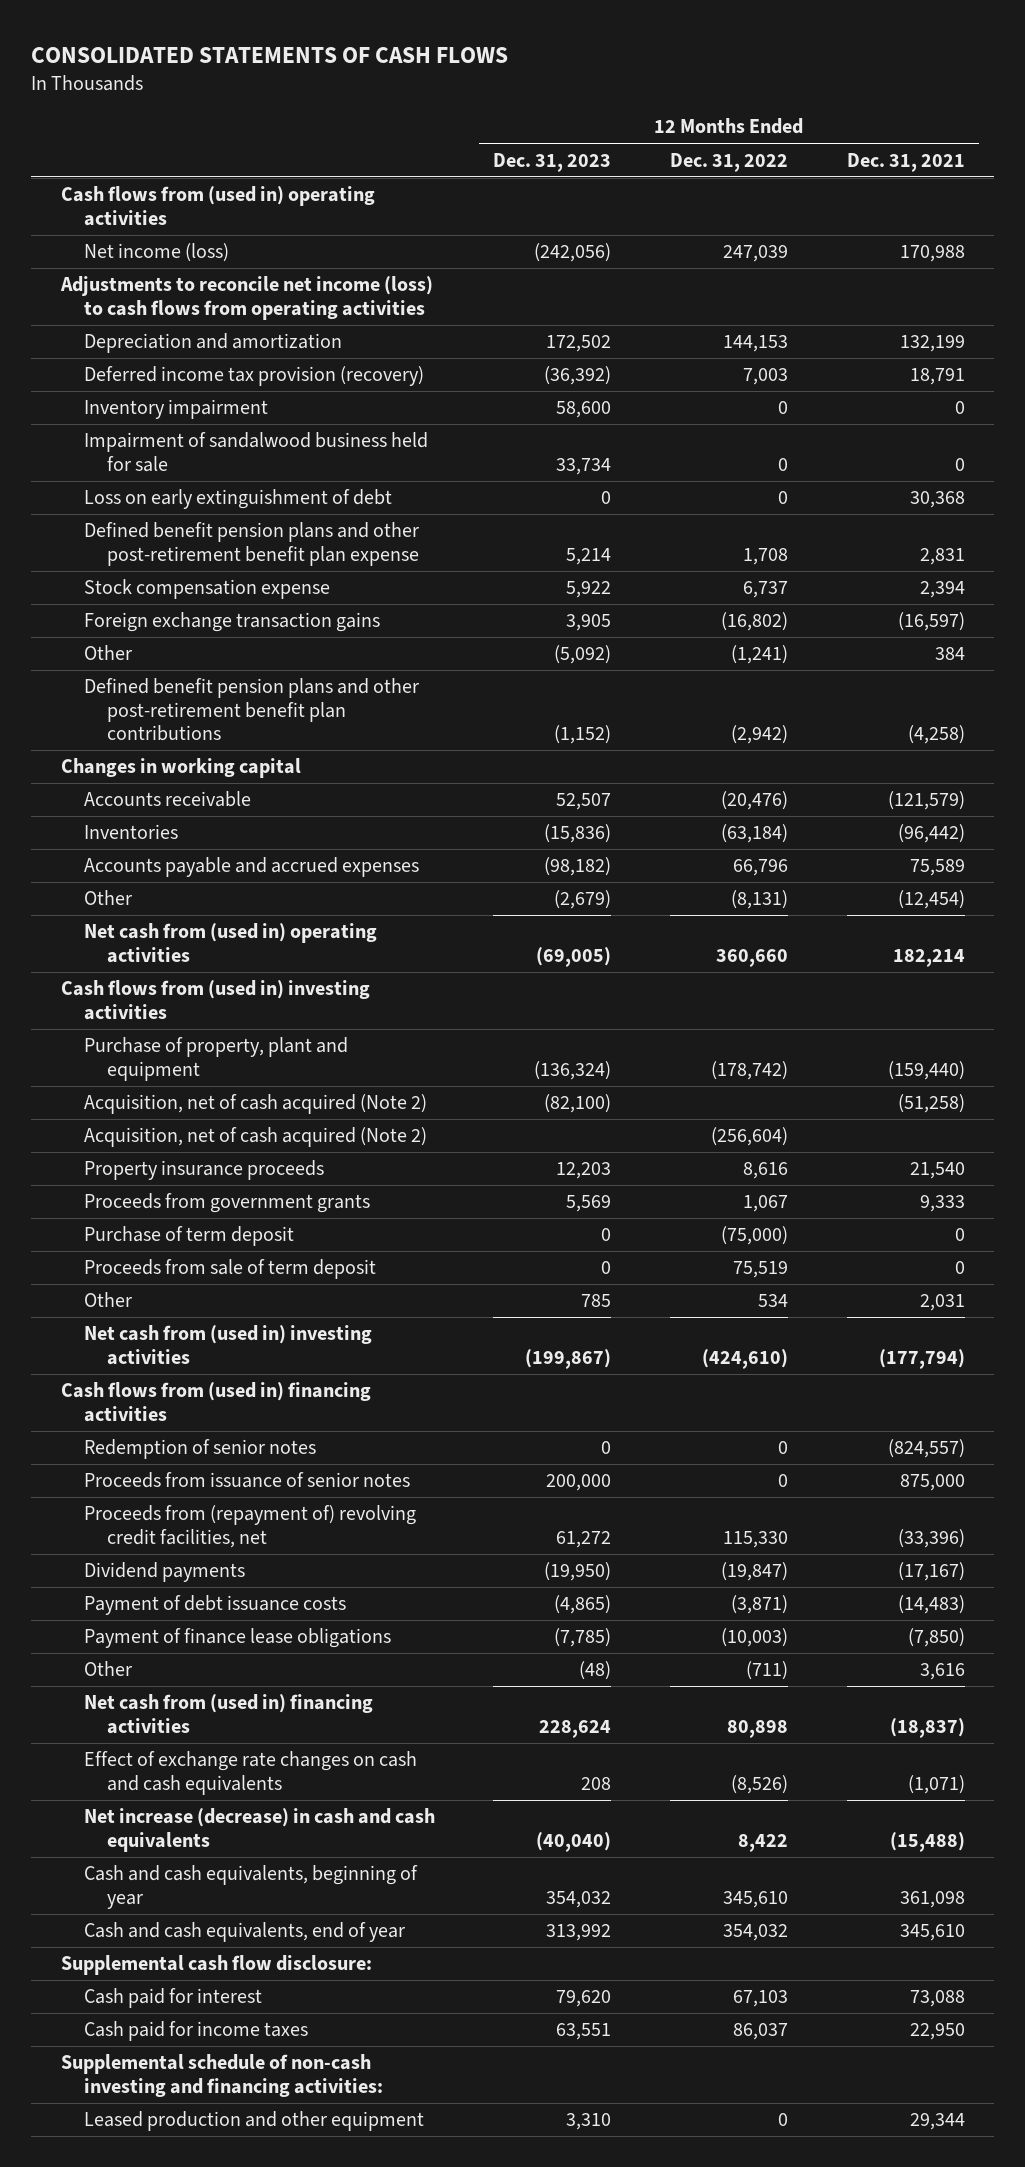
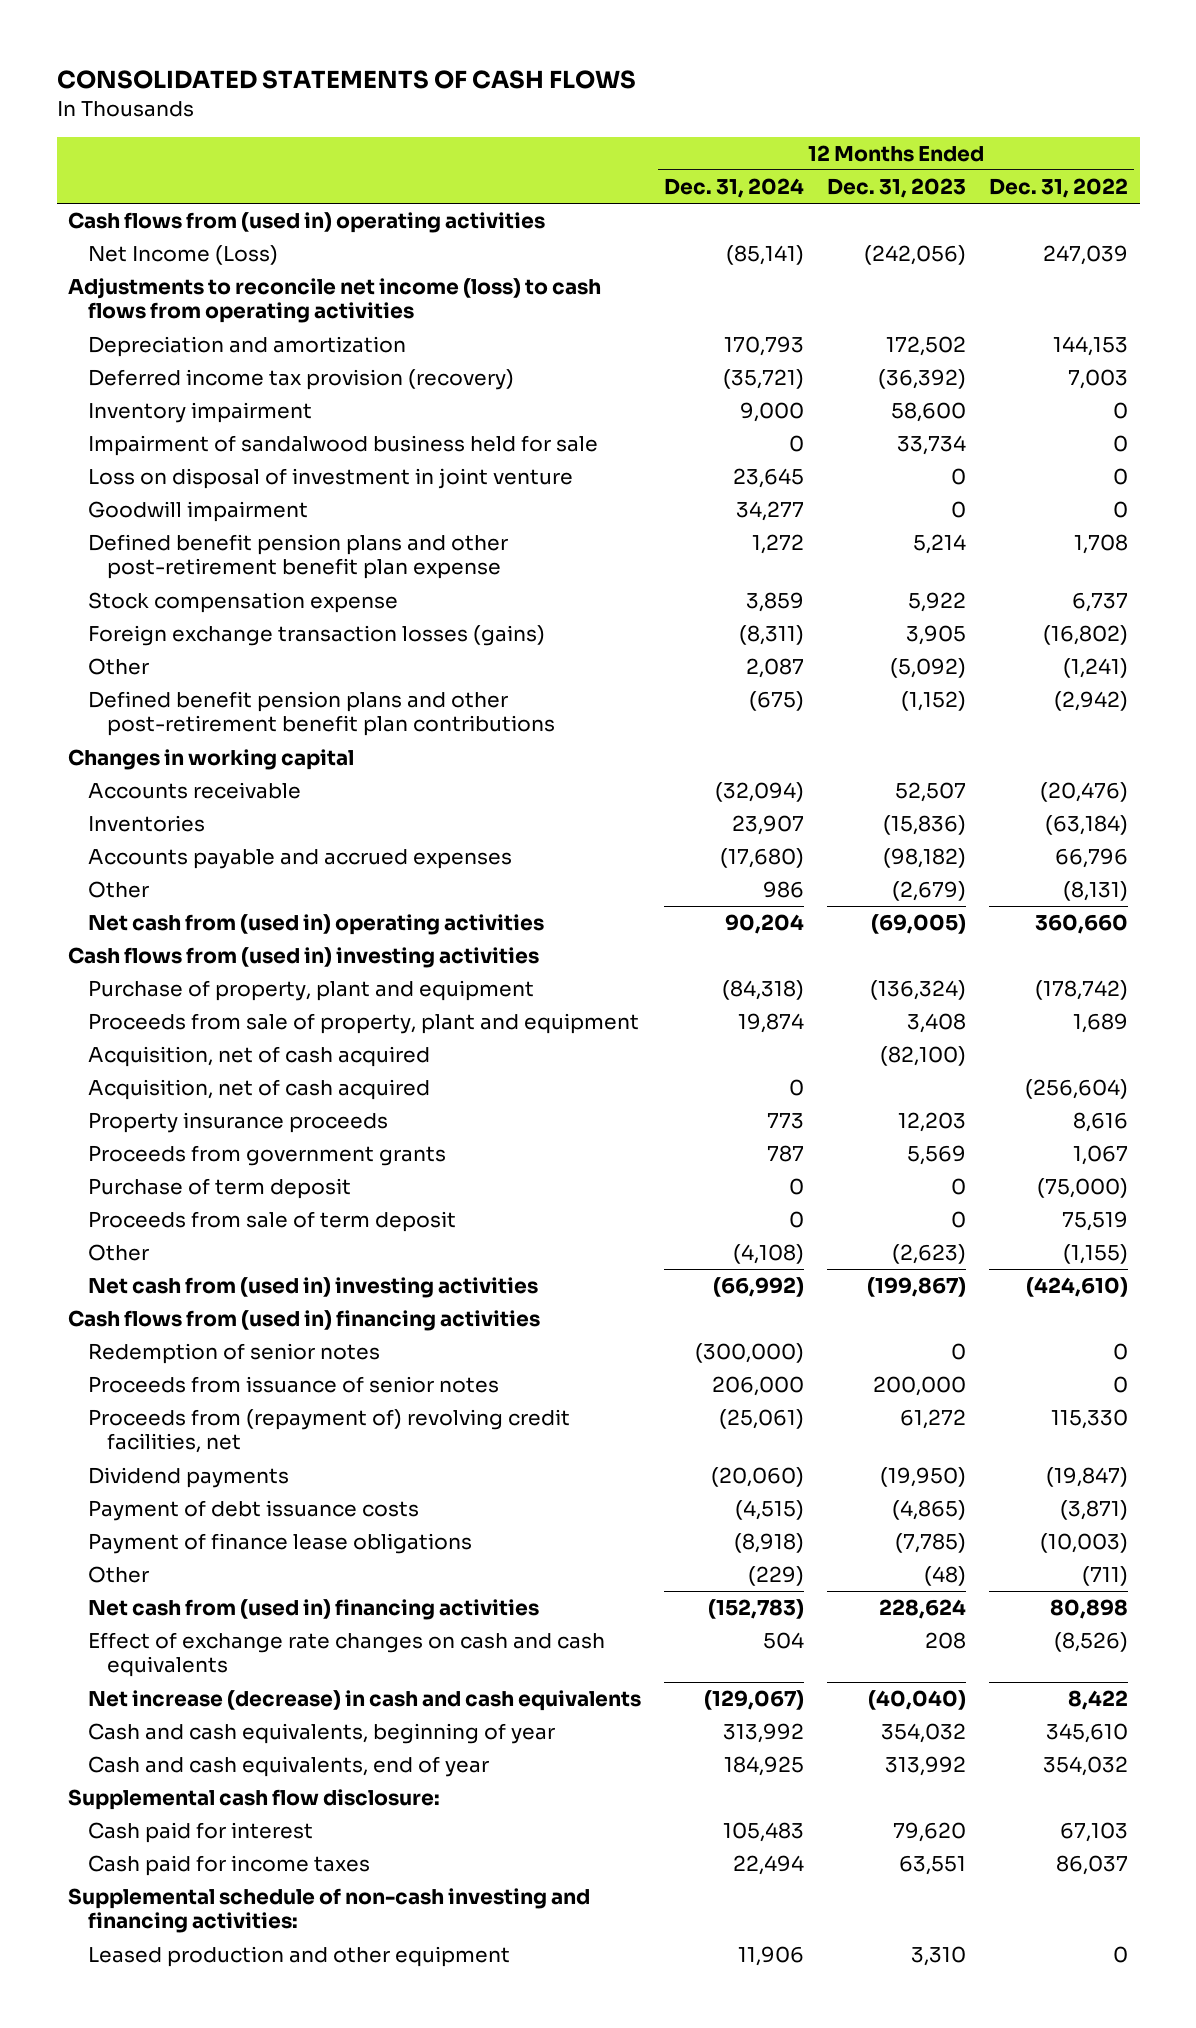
- | 12 Months Ended Dec. 31, 2023 | 12 Months Ended Dec. 31, 2022 | 12 Months Ended Dec. 31, 2021
+ | 12 Months Ended Dec. 31, 2024 | 12 Months Ended Dec. 31, 2023 | 12 Months Ended Dec. 31, 2022
- Net income (loss) | (242,056) | 247,039 | 170,988
+ Net Income (Loss) | (85,141) | (242,056) | 247,039
- Loss on early extinguishment of debt | 0 | 0 | 30,368
+ Loss on disposal of investment in joint venture | 23,645 | 0 | 0
+ Goodwill impairment | 34,277 | 0 | 0
- Foreign exchange transaction gains | 3,905 | (16,802) | (16,597)
+ Foreign exchange transaction losses (gains) | (8,311) | 3,905 | (16,802)
- Acquisition, net of cash acquired (Note 2) | (82,100) | | (51,258)
- Acquisition, net of cash acquired (Note 2) | | (256,604) |
+ Proceeds from sale of property, plant and equipment | 19,874 | 3,408 | 1,689
+ Acquisition, net of cash acquired | | (82,100) |
+ Acquisition, net of cash acquired | 0 | | (256,604)
- Other | 785 | 534 | 2,031
+ Other | (4,108) | (2,623) | (1,155)

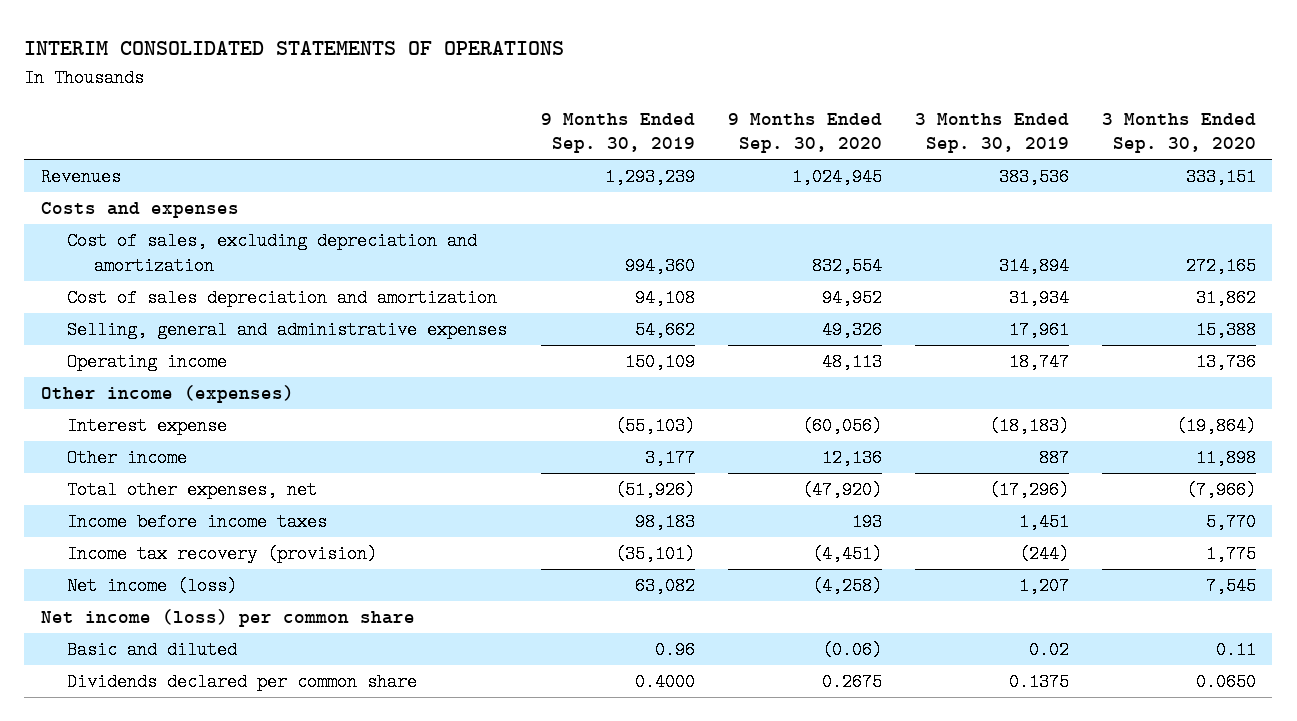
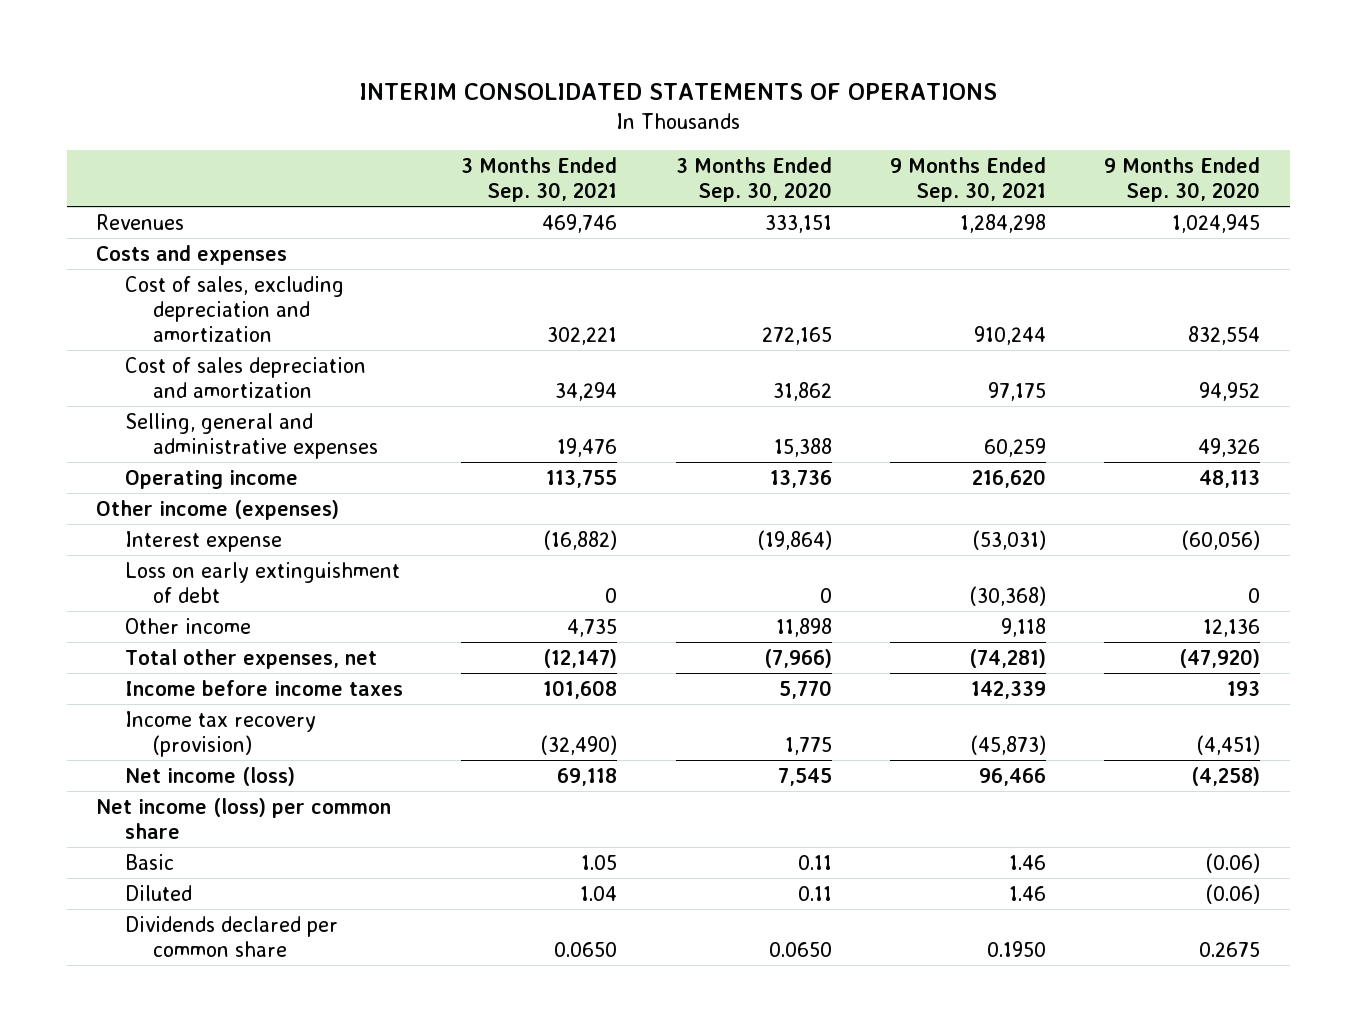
- | 9 Months Ended Sep. 30, 2019 | 9 Months Ended Sep. 30, 2020 | 3 Months Ended Sep. 30, 2019 | 3 Months Ended Sep. 30, 2020
+ | 3 Months Ended Sep. 30, 2021 | 3 Months Ended Sep. 30, 2020 | 9 Months Ended Sep. 30, 2021 | 9 Months Ended Sep. 30, 2020
+ Loss on early extinguishment of debt | 0 | 0 | (30,368) | 0
- Basic and diluted | 0.96 | (0.06) | 0.02 | 0.11
+ Basic | 1.05 | 0.11 | 1.46 | (0.06)
+ Diluted | 1.04 | 0.11 | 1.46 | (0.06)

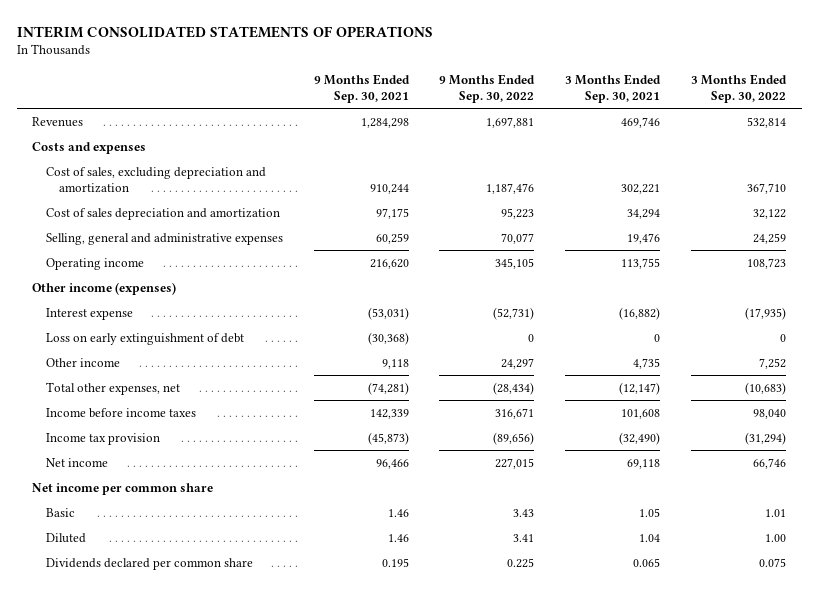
- | 3 Months Ended Sep. 30, 2021 | 3 Months Ended Sep. 30, 2020 | 9 Months Ended Sep. 30, 2021 | 9 Months Ended Sep. 30, 2020
+ | 9 Months Ended Sep. 30, 2021 | 9 Months Ended Sep. 30, 2022 | 3 Months Ended Sep. 30, 2021 | 3 Months Ended Sep. 30, 2022
- Income tax recovery (provision) | (32,490) | 1,775 | (45,873) | (4,451)
- Net income (loss) | 69,118 | 7,545 | 96,466 | (4,258)
- Net income (loss) per common share
+ Income tax provision | (45,873) | (89,656) | (32,490) | (31,294)
+ Net income | 96,466 | 227,015 | 69,118 | 66,746
+ Net income per common share
- Dividends declared per common share | 0.0650 | 0.0650 | 0.1950 | 0.2675
+ Dividends declared per common share | 0.195 | 0.225 | 0.065 | 0.075

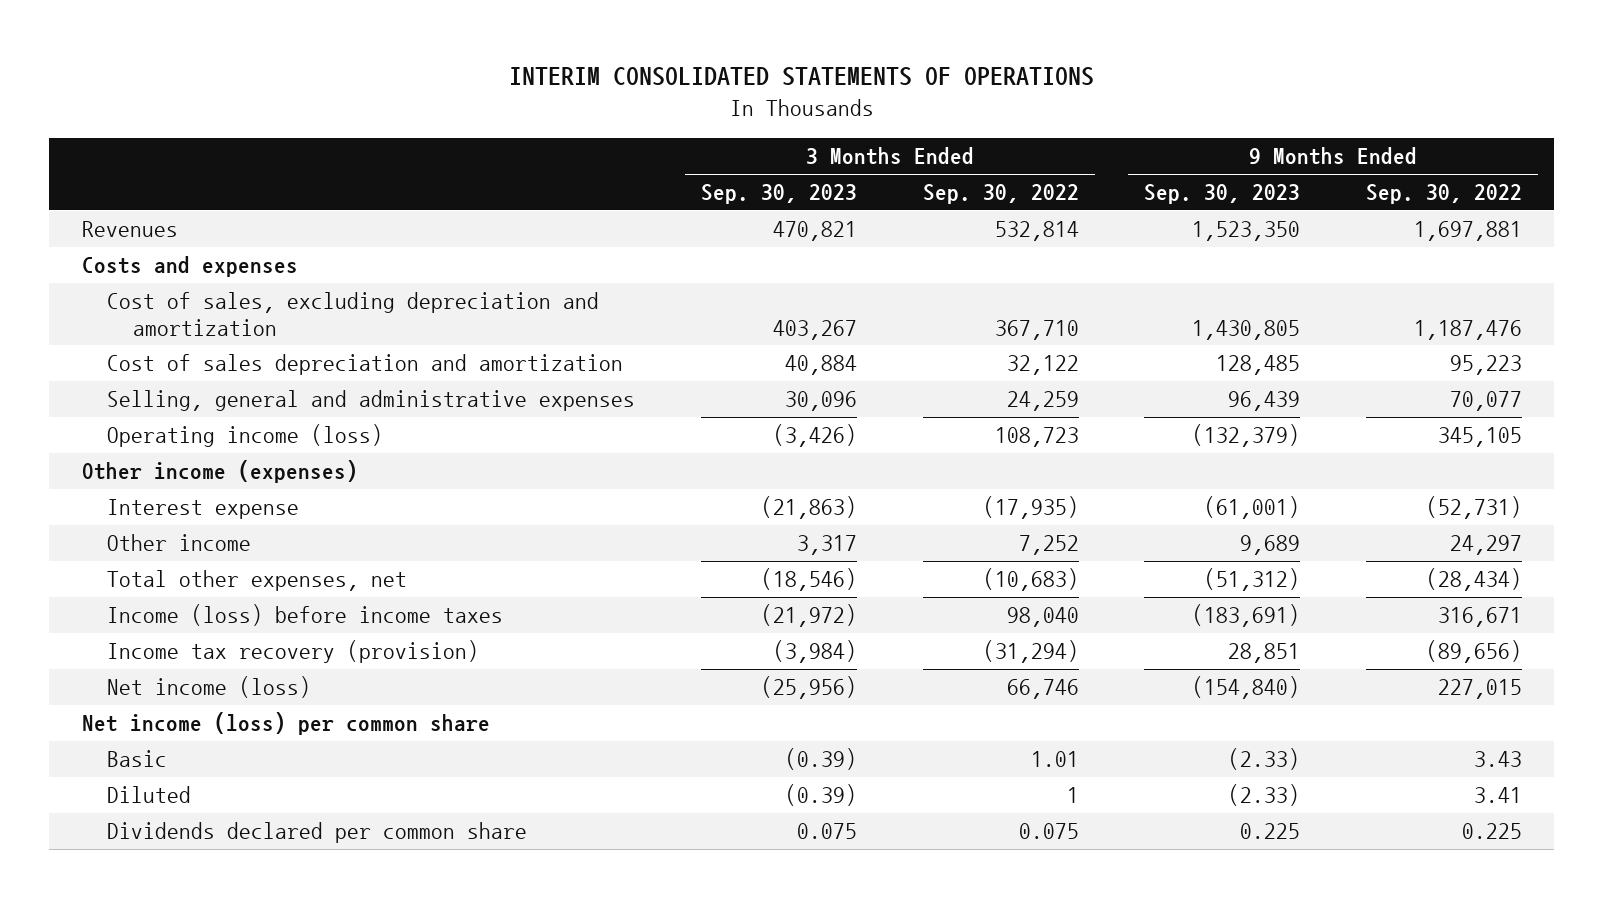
- | 9 Months Ended Sep. 30, 2021 | 9 Months Ended Sep. 30, 2022 | 3 Months Ended Sep. 30, 2021 | 3 Months Ended Sep. 30, 2022
+ | 3 Months Ended Sep. 30, 2023 | 3 Months Ended Sep. 30, 2022 | 9 Months Ended Sep. 30, 2023 | 9 Months Ended Sep. 30, 2022
- Operating income | 216,620 | 345,105 | 113,755 | 108,723
+ Operating income (loss) | (3,426) | 108,723 | (132,379) | 345,105
- Loss on early extinguishment of debt | (30,368) | 0 | 0 | 0
- Income before income taxes | 142,339 | 316,671 | 101,608 | 98,040
- Income tax provision | (45,873) | (89,656) | (32,490) | (31,294)
- Net income | 96,466 | 227,015 | 69,118 | 66,746
- Net income per common share
+ Income (loss) before income taxes | (21,972) | 98,040 | (183,691) | 316,671
+ Income tax recovery (provision) | (3,984) | (31,294) | 28,851 | (89,656)
+ Net income (loss) | (25,956) | 66,746 | (154,840) | 227,015
+ Net income (loss) per common share
- Diluted | 1.46 | 3.41 | 1.04 | 1.00
+ Diluted | (0.39) | 1 | (2.33) | 3.41

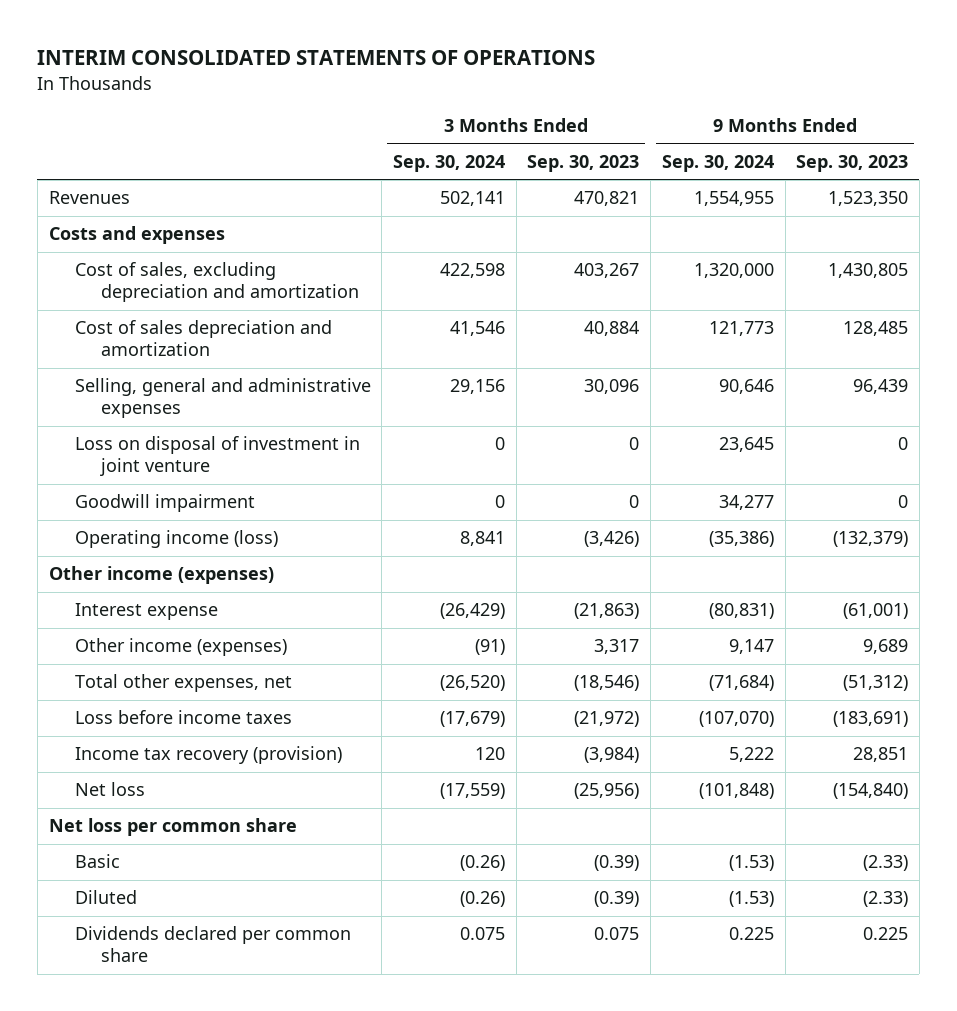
- | 3 Months Ended Sep. 30, 2023 | 3 Months Ended Sep. 30, 2022 | 9 Months Ended Sep. 30, 2023 | 9 Months Ended Sep. 30, 2022
+ | 3 Months Ended Sep. 30, 2024 | 3 Months Ended Sep. 30, 2023 | 9 Months Ended Sep. 30, 2024 | 9 Months Ended Sep. 30, 2023
+ Loss on disposal of investment in joint venture | 0 | 0 | 23,645 | 0
+ Goodwill impairment | 0 | 0 | 34,277 | 0
- Other income | 3,317 | 7,252 | 9,689 | 24,297
+ Other income (expenses) | (91) | 3,317 | 9,147 | 9,689
- Income (loss) before income taxes | (21,972) | 98,040 | (183,691) | 316,671
+ Loss before income taxes | (17,679) | (21,972) | (107,070) | (183,691)
- Net income (loss) | (25,956) | 66,746 | (154,840) | 227,015
- Net income (loss) per common share
+ Net loss | (17,559) | (25,956) | (101,848) | (154,840)
+ Net loss per common share

